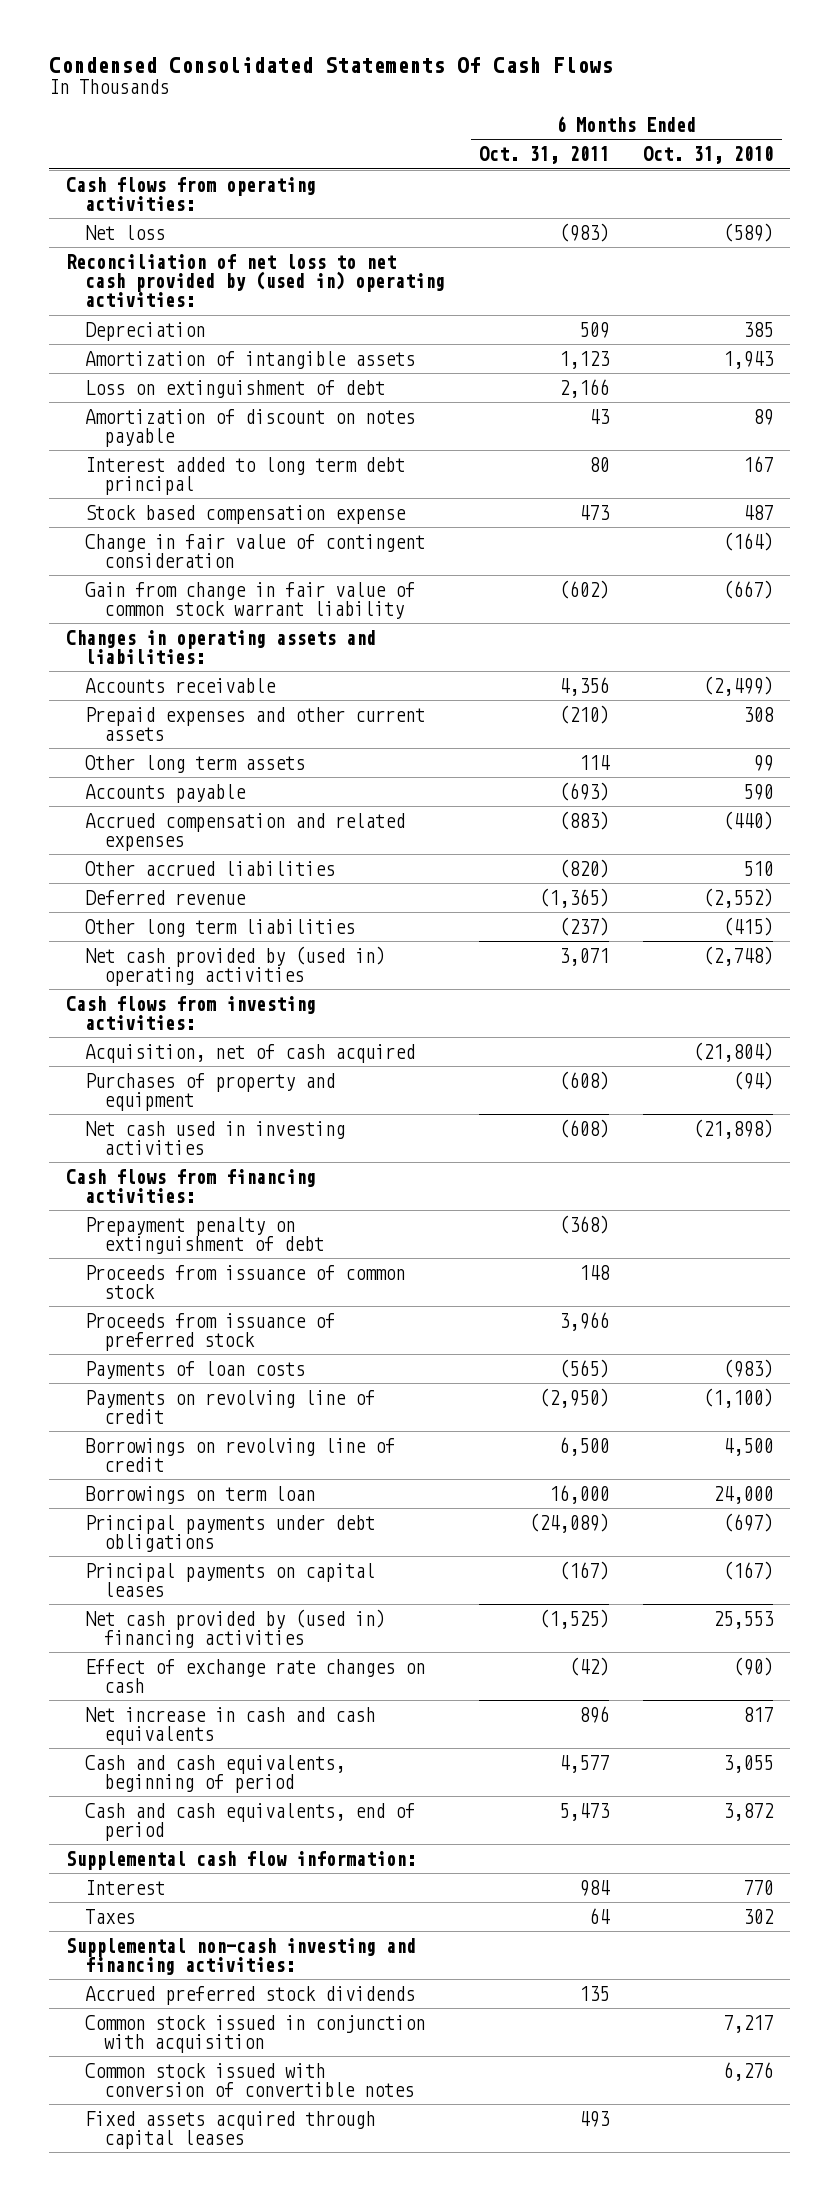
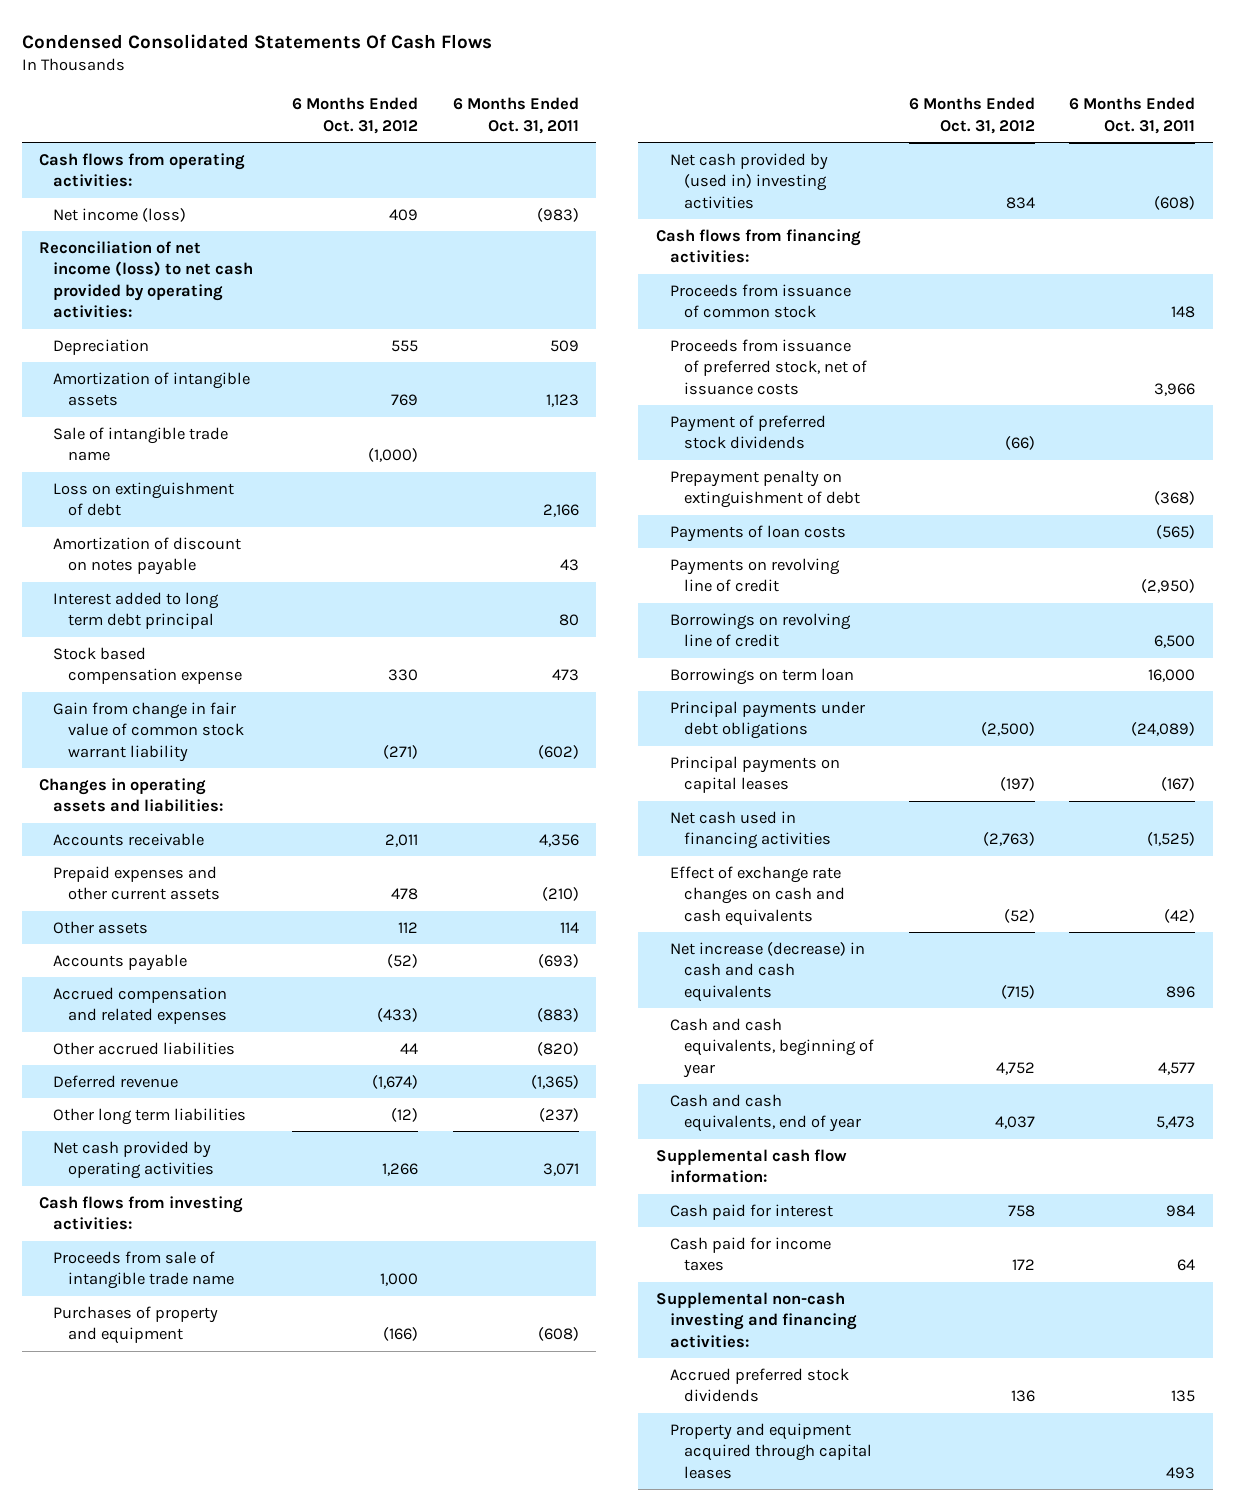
- | 6 Months Ended Oct. 31, 2011 | 6 Months Ended Oct. 31, 2010
+ | 6 Months Ended Oct. 31, 2012 | 6 Months Ended Oct. 31, 2011
- Net loss | (983) | (589)
- Reconciliation of net loss to net cash provided by (used in) operating activities:
+ Net income (loss) | 409 | (983)
+ Reconciliation of net income (loss) to net cash provided by operating activities:
+ Sale of intangible trade name | (1,000) |
- Change in fair value of contingent consideration | | (164)
- Other long term assets | 114 | 99
+ Other assets | 112 | 114
- Net cash provided by (used in) operating activities | 3,071 | (2,748)
+ Net cash provided by operating activities | 1,266 | 3,071
- Acquisition, net of cash acquired | | (21,804)
+ Proceeds from sale of intangible trade name | 1,000 |
- Net cash used in investing activities | (608) | (21,898)
+ Net cash provided by (used in) investing activities | 834 | (608)
- Proceeds from issuance of preferred stock | 3,966 |
+ Proceeds from issuance of preferred stock, net of issuance costs | | 3,966
+ Payment of preferred stock dividends | (66) |
moved down: Prepayment penalty on extinguishment of debt | | (368)
- Net cash provided by (used in) financing activities | (1,525) | 25,553
- Effect of exchange rate changes on cash | (42) | (90)
- Net increase in cash and cash equivalents | 896 | 817
- Cash and cash equivalents, beginning of period | 4,577 | 3,055
- Cash and cash equivalents, end of period | 5,473 | 3,872
+ Net cash used in financing activities | (2,763) | (1,525)
+ Effect of exchange rate changes on cash and cash equivalents | (52) | (42)
+ Net increase (decrease) in cash and cash equivalents | (715) | 896
+ Cash and cash equivalents, beginning of year | 4,752 | 4,577
+ Cash and cash equivalents, end of year | 4,037 | 5,473
- Interest | 984 | 770
- Taxes | 64 | 302
+ Cash paid for interest | 758 | 984
+ Cash paid for income taxes | 172 | 64
- Common stock issued in conjunction with acquisition | | 7,217
- Common stock issued with conversion of convertible notes | | 6,276
- Fixed assets acquired through capital leases | 493 |
+ Property and equipment acquired through capital leases | | 493

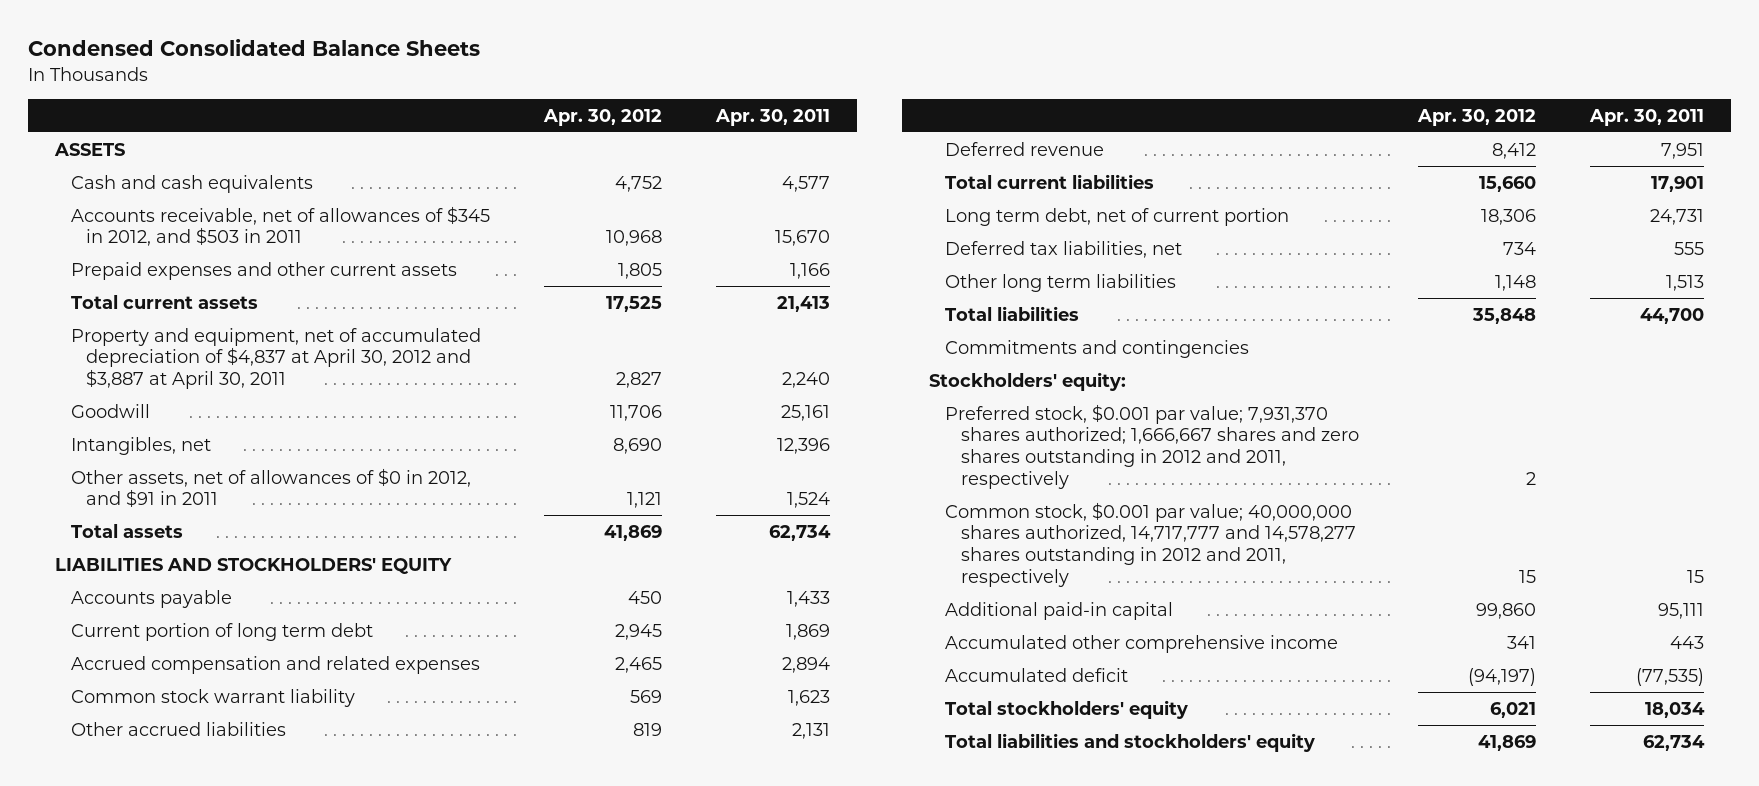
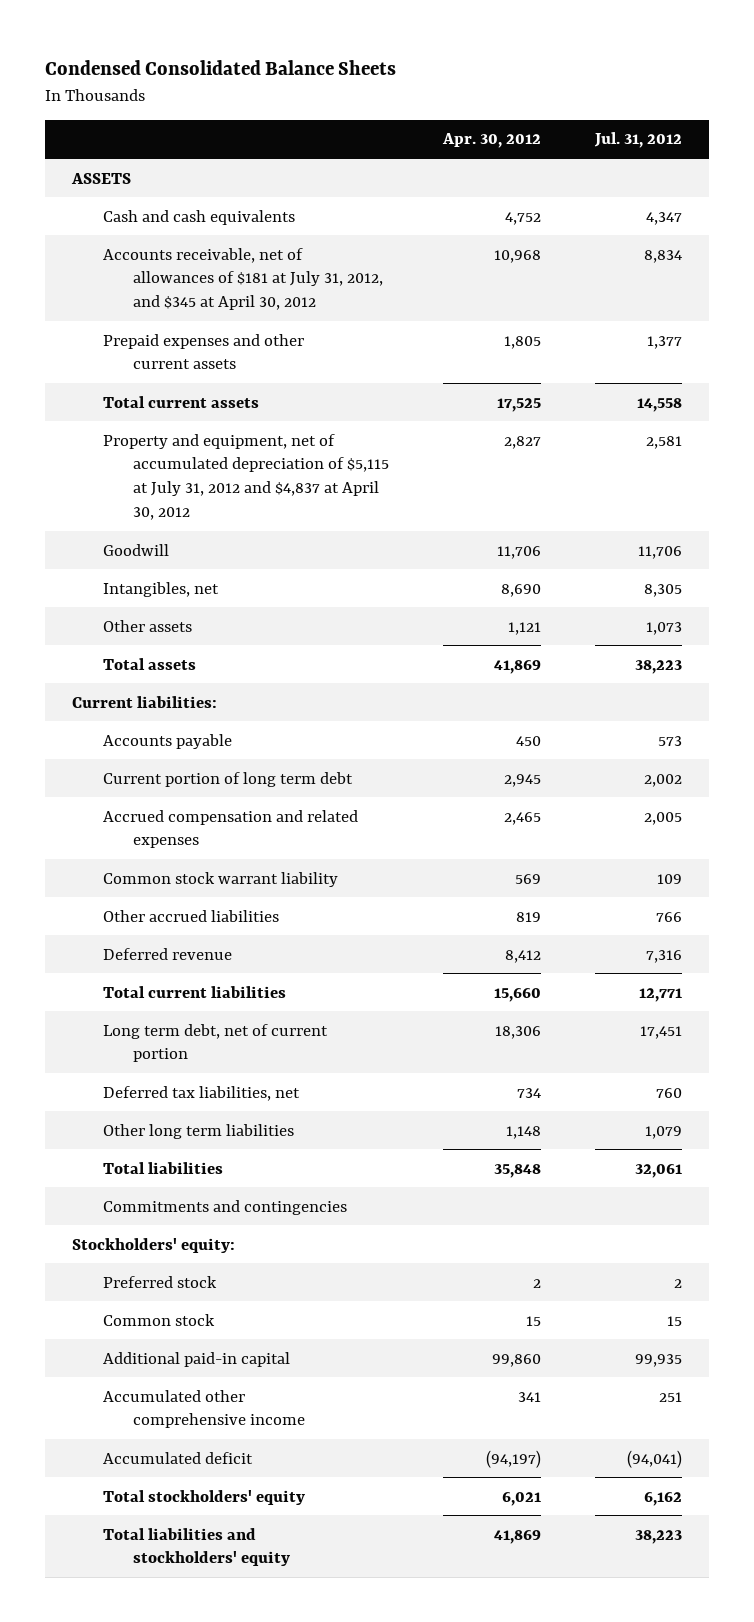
- | Apr. 30, 2012 | Apr. 30, 2011
+ | Apr. 30, 2012 | Jul. 31, 2012
- Accounts receivable, net of allowances of $345 in 2012, and $503 in 2011 | 10,968 | 15,670
+ Accounts receivable, net of allowances of $181 at July 31, 2012, and $345 at April 30, 2012 | 10,968 | 8,834
- Property and equipment, net of accumulated depreciation of $4,837 at April 30, 2012 and $3,887 at April 30, 2011 | 2,827 | 2,240
+ Property and equipment, net of accumulated depreciation of $5,115 at July 31, 2012 and $4,837 at April 30, 2012 | 2,827 | 2,581
- Other assets, net of allowances of $0 in 2012, and $91 in 2011 | 1,121 | 1,524
+ Other assets | 1,121 | 1,073
- LIABILITIES AND STOCKHOLDERS' EQUITY
+ Current liabilities:
- Preferred stock, $0.001 par value; 7,931,370 shares authorized; 1,666,667 shares and zero shares outstanding in 2012 and 2011, respectively | 2 |
- Common stock, $0.001 par value; 40,000,000 shares authorized, 14,717,777 and 14,578,277 shares outstanding in 2012 and 2011, respectively | 15 | 15
+ Preferred stock | 2 | 2
+ Common stock | 15 | 15

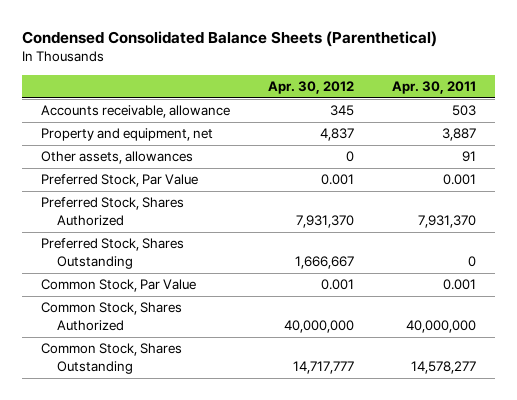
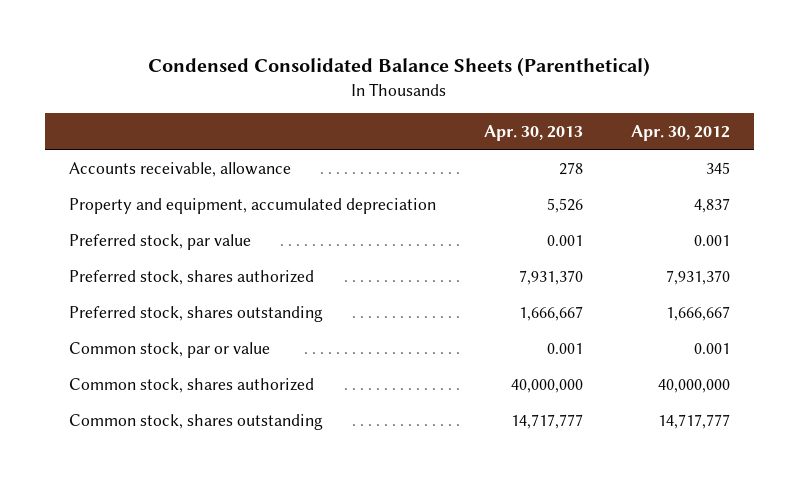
- | Apr. 30, 2012 | Apr. 30, 2011
+ | Apr. 30, 2013 | Apr. 30, 2012
- Property and equipment, net | 4,837 | 3,887
- Other assets, allowances | 0 | 91
- Preferred Stock, Par Value | 0.001 | 0.001
- Preferred Stock, Shares Authorized | 7,931,370 | 7,931,370
- Preferred Stock, Shares Outstanding | 1,666,667 | 0
- Common Stock, Par Value | 0.001 | 0.001
- Common Stock, Shares Authorized | 40,000,000 | 40,000,000
- Common Stock, Shares Outstanding | 14,717,777 | 14,578,277
+ Property and equipment, accumulated depreciation | 5,526 | 4,837
+ Preferred stock, par value | 0.001 | 0.001
+ Preferred stock, shares authorized | 7,931,370 | 7,931,370
+ Preferred stock, shares outstanding | 1,666,667 | 1,666,667
+ Common stock, par or value | 0.001 | 0.001
+ Common stock, shares authorized | 40,000,000 | 40,000,000
+ Common stock, shares outstanding | 14,717,777 | 14,717,777

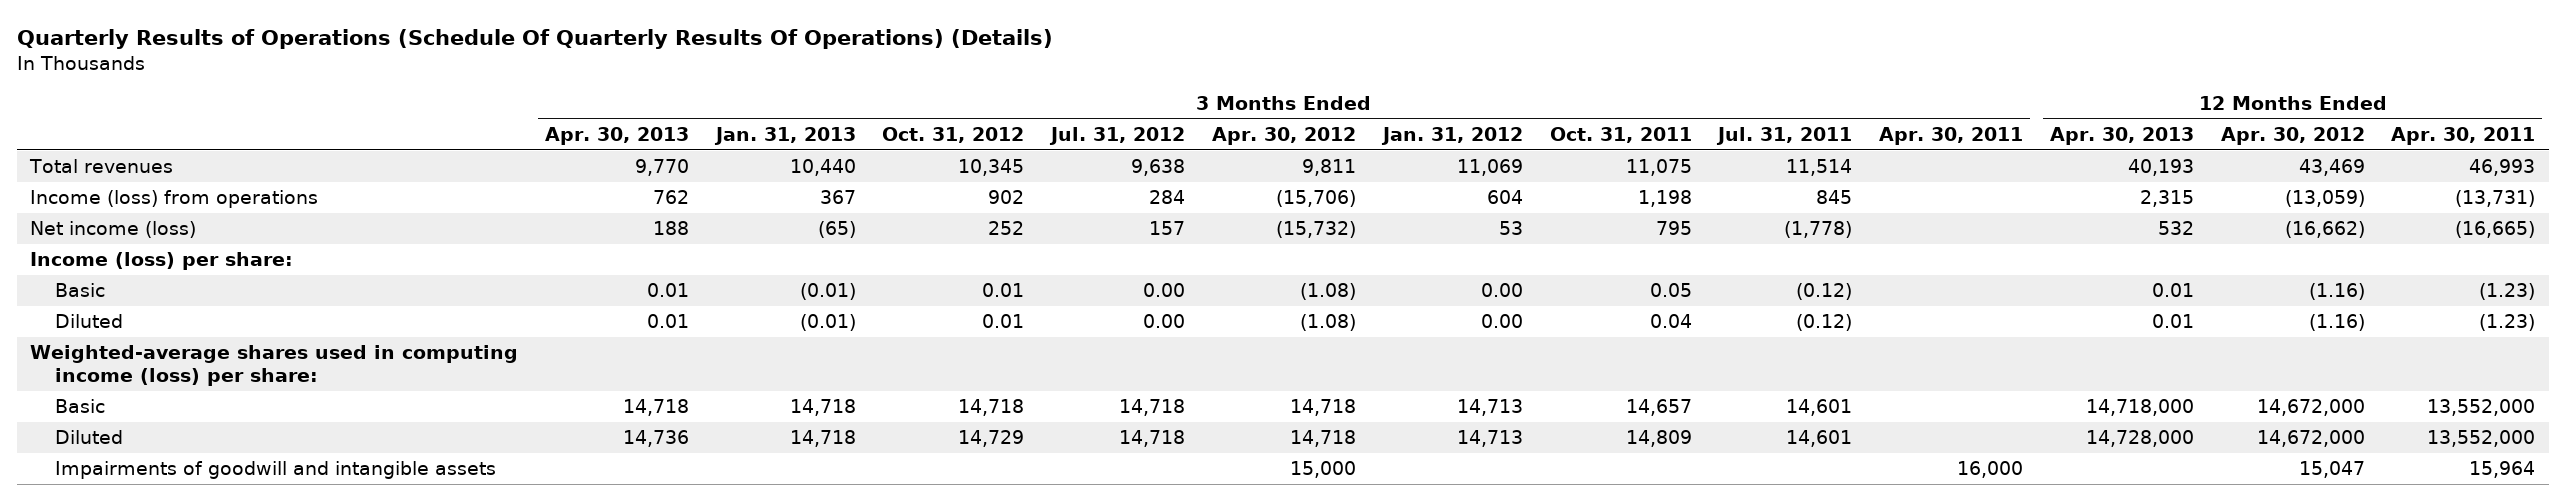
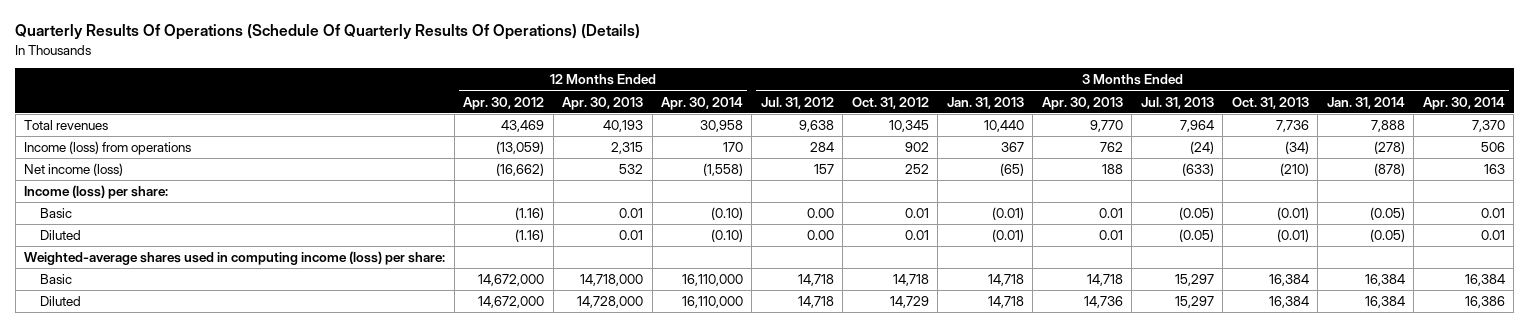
- Quarterly Results of Operations (Schedule Of Quarterly Results Of Operations) (Details)
+ Quarterly Results Of Operations (Schedule Of Quarterly Results Of Operations) (Details)
- | 3 Months Ended Apr. 30, 2013 | 3 Months Ended Jan. 31, 2013 | 3 Months Ended Oct. 31, 2012 | 3 Months Ended Jul. 31, 2012 | 3 Months Ended Apr. 30, 2012 | 3 Months Ended Jan. 31, 2012 | 3 Months Ended Oct. 31, 2011 | 3 Months Ended Jul. 31, 2011 | 3 Months Ended Apr. 30, 2011 | 12 Months Ended Apr. 30, 2013 | 12 Months Ended Apr. 30, 2012 | 12 Months Ended Apr. 30, 2011
+ | 12 Months Ended Apr. 30, 2012 | 12 Months Ended Apr. 30, 2013 | 12 Months Ended Apr. 30, 2014 | 3 Months Ended Jul. 31, 2012 | 3 Months Ended Oct. 31, 2012 | 3 Months Ended Jan. 31, 2013 | 3 Months Ended Apr. 30, 2013 | 3 Months Ended Jul. 31, 2013 | 3 Months Ended Oct. 31, 2013 | 3 Months Ended Jan. 31, 2014 | 3 Months Ended Apr. 30, 2014
- Impairments of goodwill and intangible assets | | | | | 15,000 | | | | 16,000 | | 15,047 | 15,964

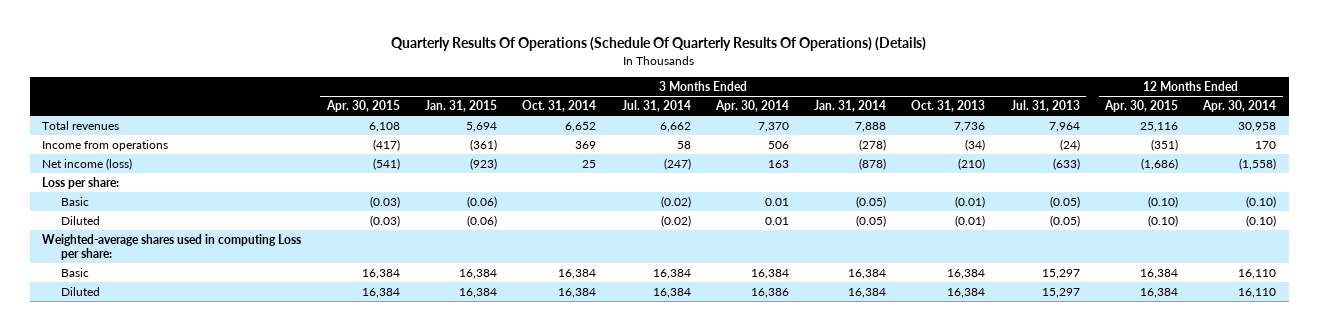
- | 12 Months Ended Apr. 30, 2012 | 12 Months Ended Apr. 30, 2013 | 12 Months Ended Apr. 30, 2014 | 3 Months Ended Jul. 31, 2012 | 3 Months Ended Oct. 31, 2012 | 3 Months Ended Jan. 31, 2013 | 3 Months Ended Apr. 30, 2013 | 3 Months Ended Jul. 31, 2013 | 3 Months Ended Oct. 31, 2013 | 3 Months Ended Jan. 31, 2014 | 3 Months Ended Apr. 30, 2014
+ | 3 Months Ended Apr. 30, 2015 | 3 Months Ended Jan. 31, 2015 | 3 Months Ended Oct. 31, 2014 | 3 Months Ended Jul. 31, 2014 | 3 Months Ended Apr. 30, 2014 | 3 Months Ended Jan. 31, 2014 | 3 Months Ended Oct. 31, 2013 | 3 Months Ended Jul. 31, 2013 | 12 Months Ended Apr. 30, 2015 | 12 Months Ended Apr. 30, 2014
- Income (loss) from operations | (13,059) | 2,315 | 170 | 284 | 902 | 367 | 762 | (24) | (34) | (278) | 506
+ Income from operations | (417) | (361) | 369 | 58 | 506 | (278) | (34) | (24) | (351) | 170
- Income (loss) per share:
+ Loss per share:
- Weighted-average shares used in computing income (loss) per share:
- Basic | 14,672,000 | 14,718,000 | 16,110,000 | 14,718 | 14,718 | 14,718 | 14,718 | 15,297 | 16,384 | 16,384 | 16,384
- Diluted | 14,672,000 | 14,728,000 | 16,110,000 | 14,718 | 14,729 | 14,718 | 14,736 | 15,297 | 16,384 | 16,384 | 16,386
+ Weighted-average shares used in computing Loss per share:
+ Basic | 16,384 | 16,384 | 16,384 | 16,384 | 16,384 | 16,384 | 16,384 | 15,297 | 16,384 | 16,110
+ Diluted | 16,384 | 16,384 | 16,384 | 16,384 | 16,386 | 16,384 | 16,384 | 15,297 | 16,384 | 16,110

